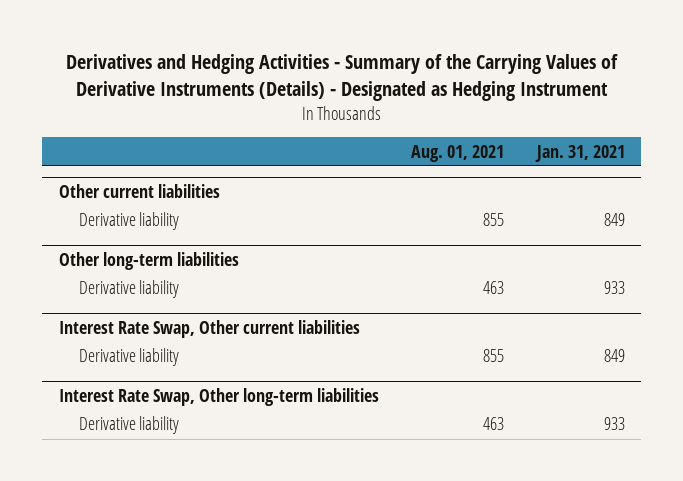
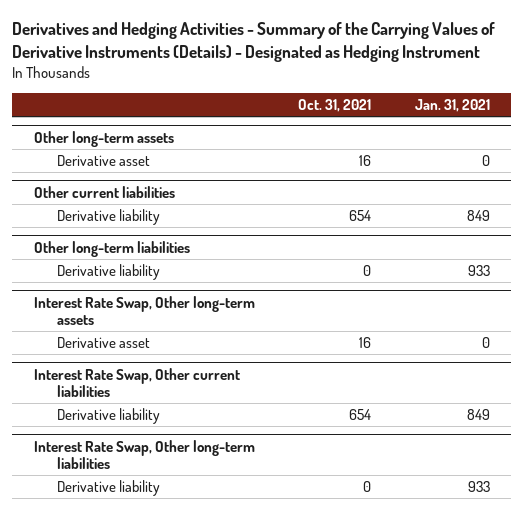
- | Aug. 01, 2021 | Jan. 31, 2021
+ | Oct. 31, 2021 | Jan. 31, 2021
+ Other long-term assets
+ Derivative asset | 16 | 0
+ Interest Rate Swap, Other long-term assets
+ Derivative asset | 16 | 0

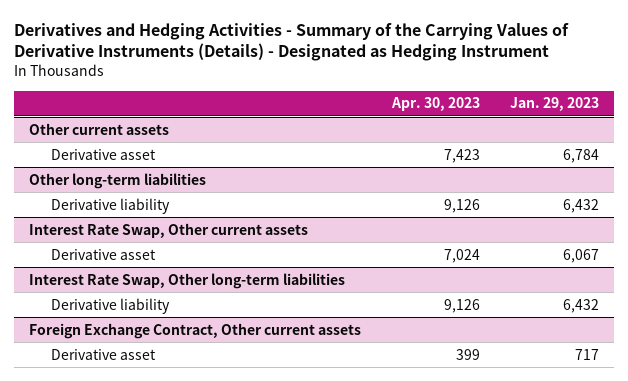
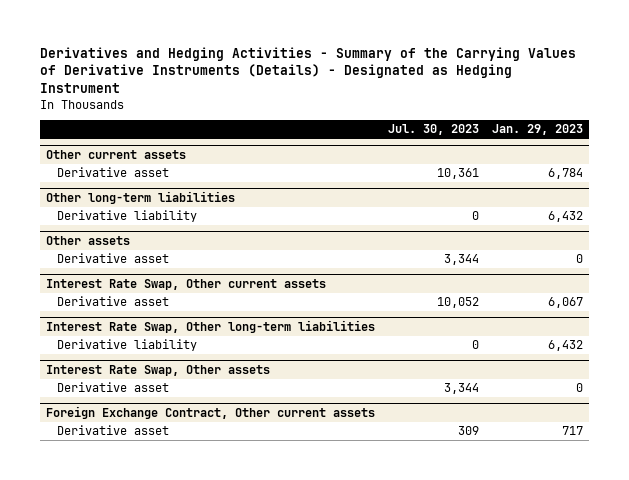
- | Apr. 30, 2023 | Jan. 29, 2023
+ | Jul. 30, 2023 | Jan. 29, 2023
+ Other assets
+ Derivative asset | 3,344 | 0
+ Interest Rate Swap, Other assets
+ Derivative asset | 3,344 | 0

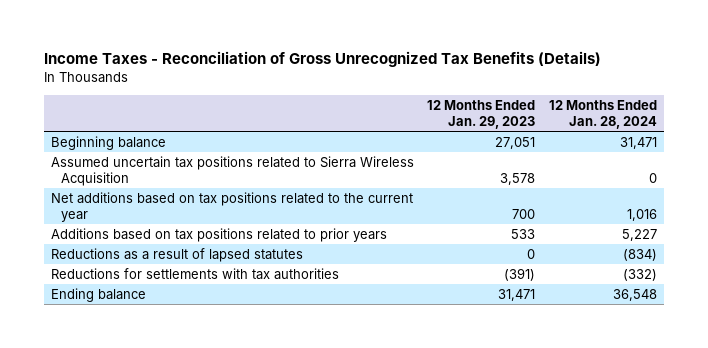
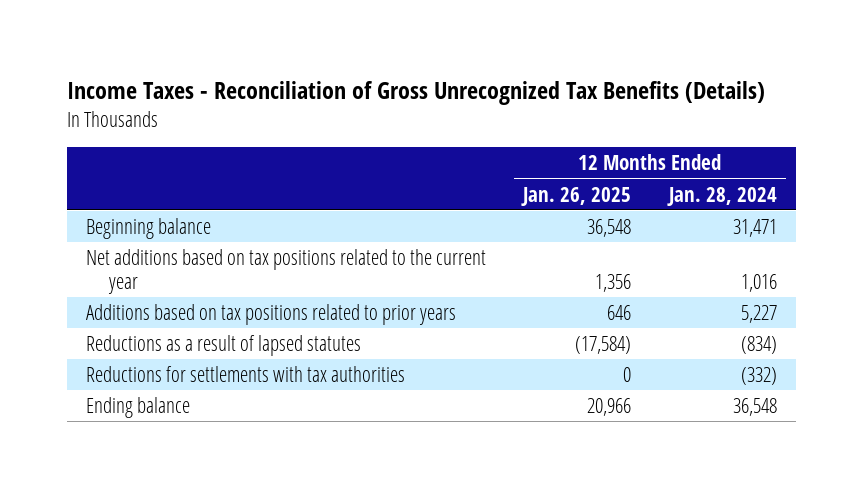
- | 12 Months Ended Jan. 29, 2023 | 12 Months Ended Jan. 28, 2024
+ | 12 Months Ended Jan. 26, 2025 | 12 Months Ended Jan. 28, 2024
- Assumed uncertain tax positions related to Sierra Wireless Acquisition | 3,578 | 0

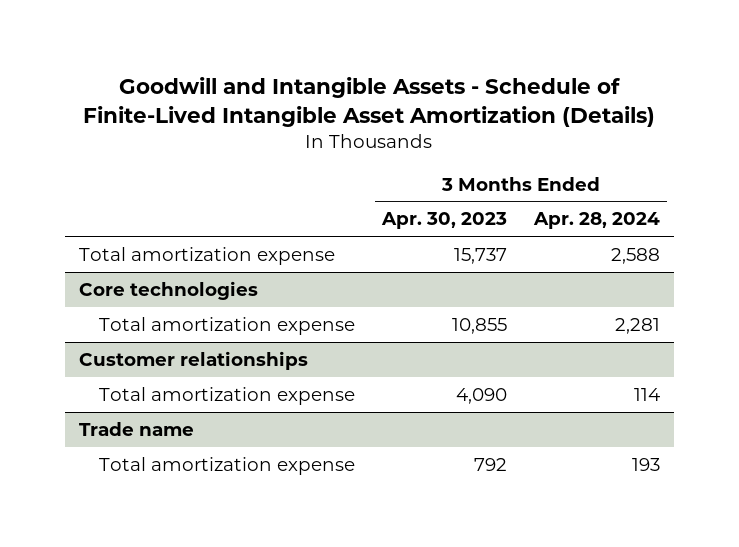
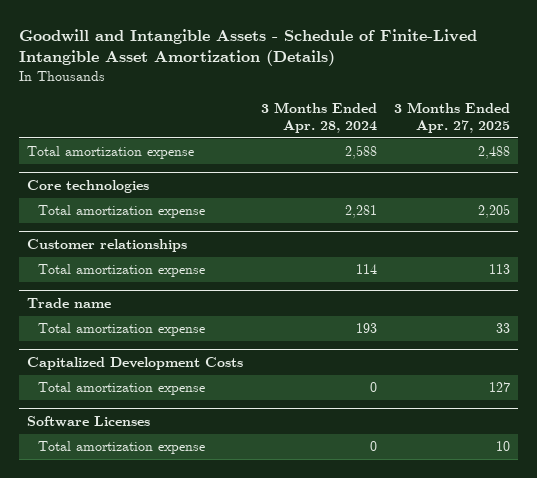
- | 3 Months Ended Apr. 30, 2023 | 3 Months Ended Apr. 28, 2024
+ | 3 Months Ended Apr. 28, 2024 | 3 Months Ended Apr. 27, 2025
+ Capitalized Development Costs
+ Total amortization expense | 0 | 127
+ Software Licenses
+ Total amortization expense | 0 | 10

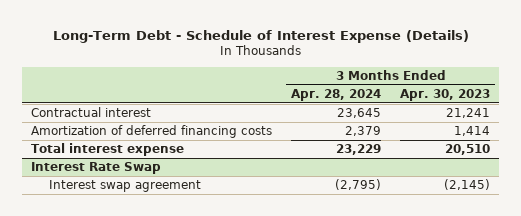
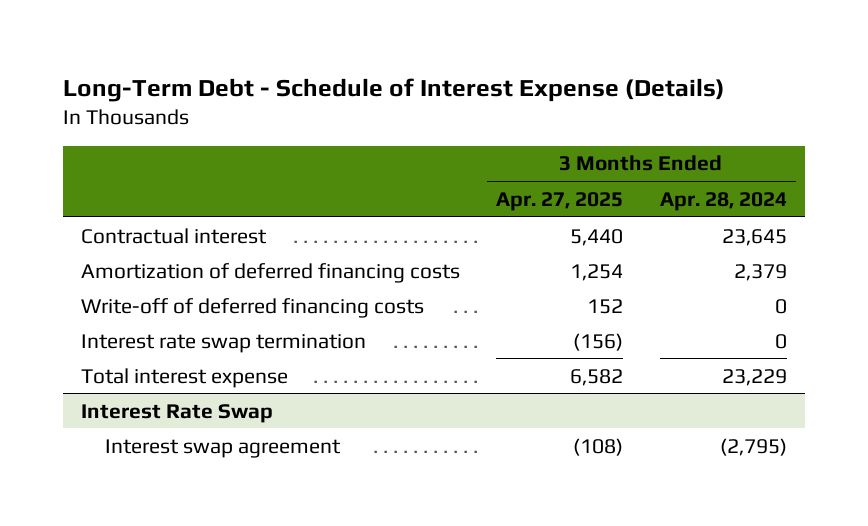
- | 3 Months Ended Apr. 28, 2024 | 3 Months Ended Apr. 30, 2023
+ | 3 Months Ended Apr. 27, 2025 | 3 Months Ended Apr. 28, 2024
+ Write-off of deferred financing costs | 152 | 0
+ Interest rate swap termination | (156) | 0

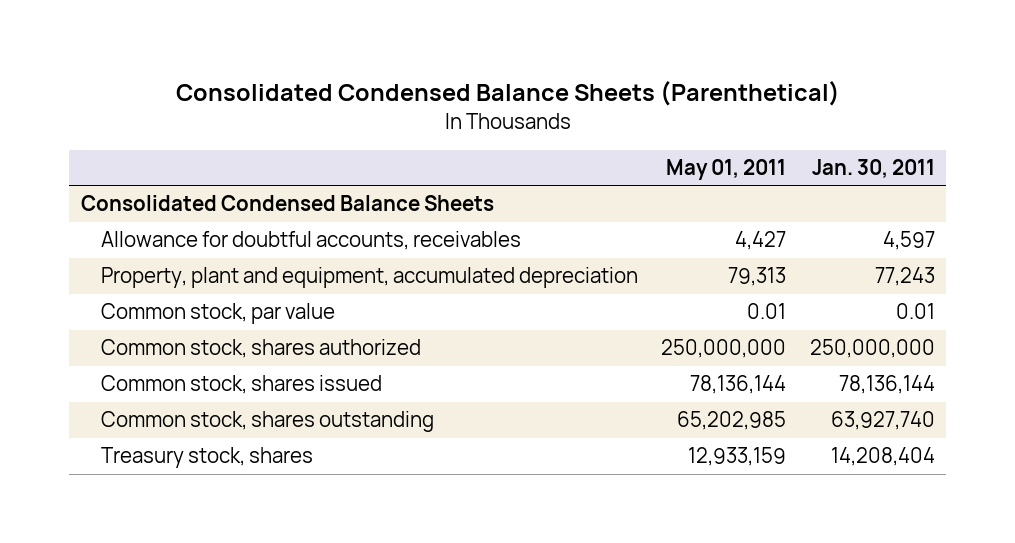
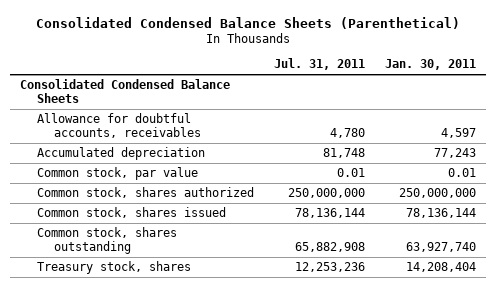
- | May 01, 2011 | Jan. 30, 2011
+ | Jul. 31, 2011 | Jan. 30, 2011
- Property, plant and equipment, accumulated depreciation | 79,313 | 77,243
+ Accumulated depreciation | 81,748 | 77,243

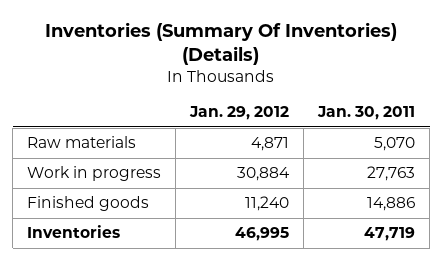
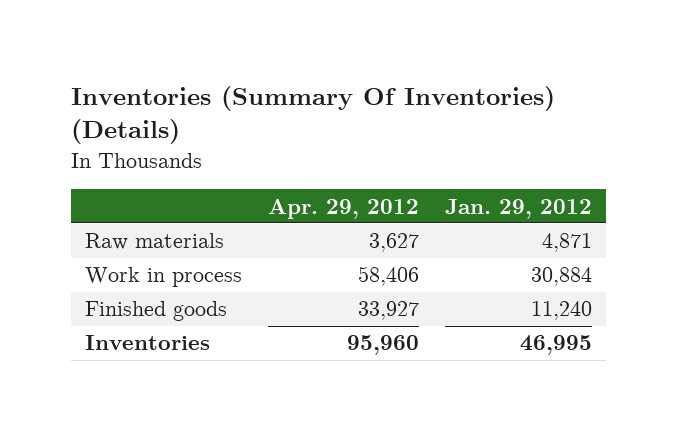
- | Jan. 29, 2012 | Jan. 30, 2011
+ | Apr. 29, 2012 | Jan. 29, 2012
- Work in progress | 30,884 | 27,763
+ Work in process | 58,406 | 30,884

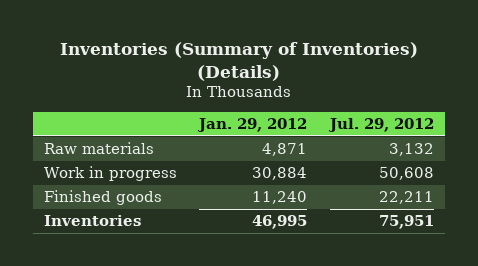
- Inventories (Summary Of Inventories) (Details)
+ Inventories (Summary of Inventories) (Details)
- | Apr. 29, 2012 | Jan. 29, 2012
+ | Jan. 29, 2012 | Jul. 29, 2012
- Work in process | 58,406 | 30,884
+ Work in progress | 30,884 | 50,608

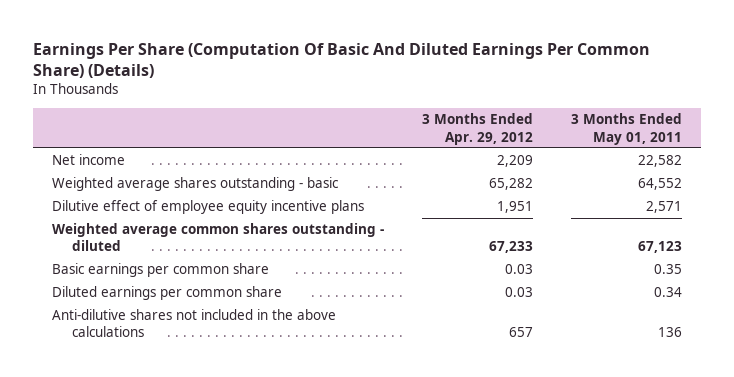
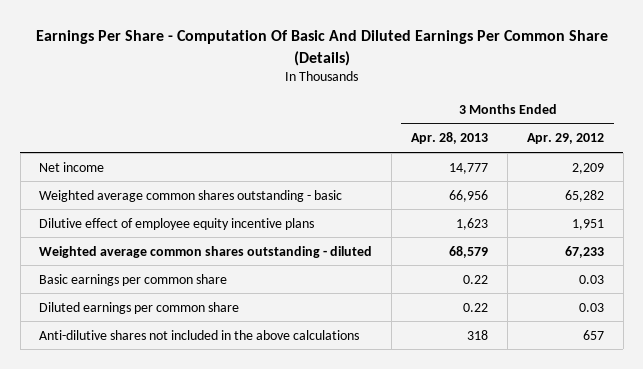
- Earnings Per Share (Computation Of Basic And Diluted Earnings Per Common Share) (Details)
+ Earnings Per Share - Computation Of Basic And Diluted Earnings Per Common Share (Details)
- | 3 Months Ended Apr. 29, 2012 | 3 Months Ended May 01, 2011
+ | 3 Months Ended Apr. 28, 2013 | 3 Months Ended Apr. 29, 2012
- Weighted average shares outstanding - basic | 65,282 | 64,552
+ Weighted average common shares outstanding - basic | 66,956 | 65,282

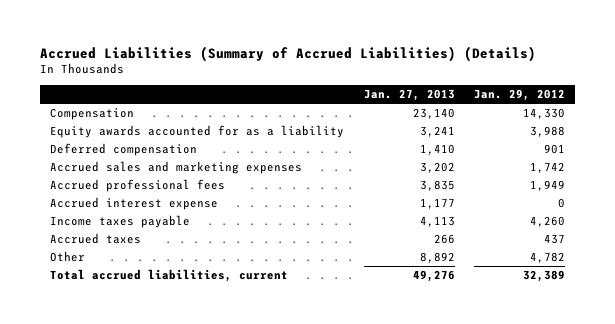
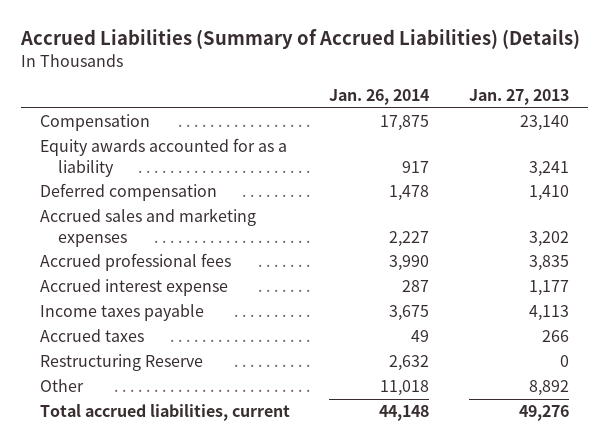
- | Jan. 27, 2013 | Jan. 29, 2012
+ | Jan. 26, 2014 | Jan. 27, 2013
+ Restructuring Reserve | 2,632 | 0

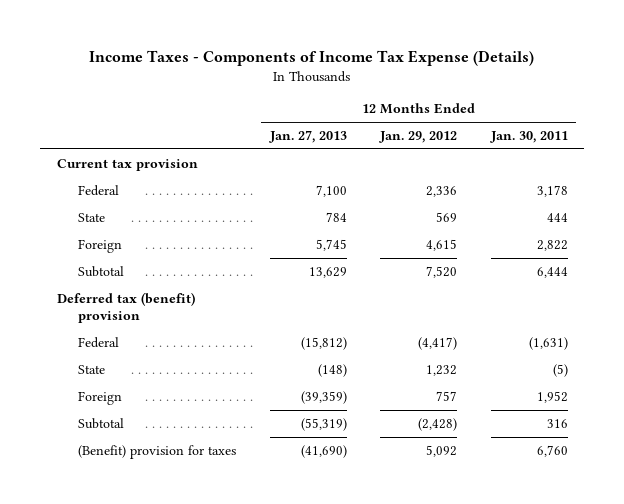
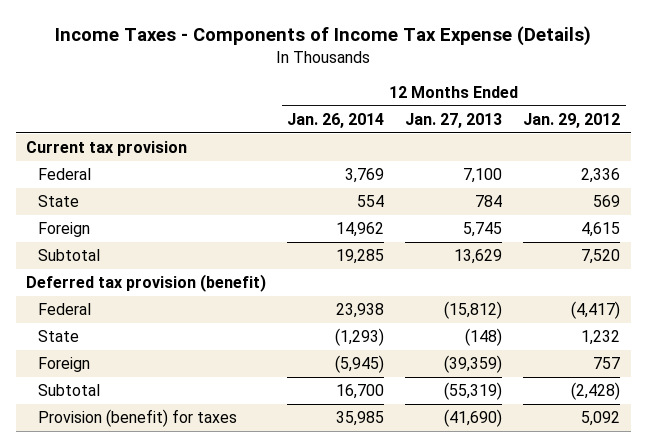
- | 12 Months Ended Jan. 27, 2013 | 12 Months Ended Jan. 29, 2012 | 12 Months Ended Jan. 30, 2011
+ | 12 Months Ended Jan. 26, 2014 | 12 Months Ended Jan. 27, 2013 | 12 Months Ended Jan. 29, 2012
- Deferred tax (benefit) provision
+ Deferred tax provision (benefit)
- (Benefit) provision for taxes | (41,690) | 5,092 | 6,760
+ Provision (benefit) for taxes | 35,985 | (41,690) | 5,092

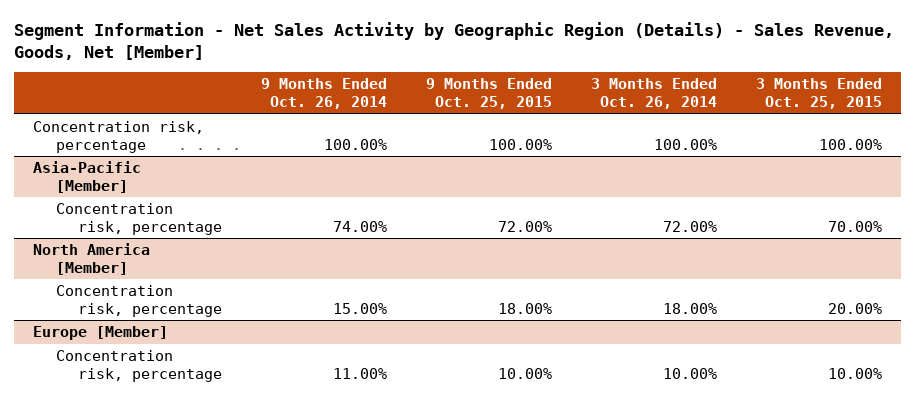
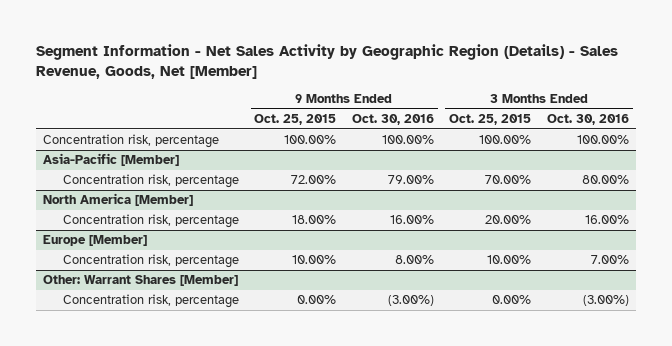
- | 9 Months Ended Oct. 26, 2014 | 9 Months Ended Oct. 25, 2015 | 3 Months Ended Oct. 26, 2014 | 3 Months Ended Oct. 25, 2015
+ | 9 Months Ended Oct. 25, 2015 | 9 Months Ended Oct. 30, 2016 | 3 Months Ended Oct. 25, 2015 | 3 Months Ended Oct. 30, 2016
+ Other: Warrant Shares [Member]
+ Concentration risk, percentage | 0.00% | (3.00%) | 0.00% | (3.00%)

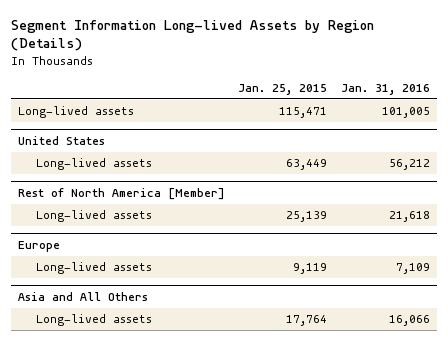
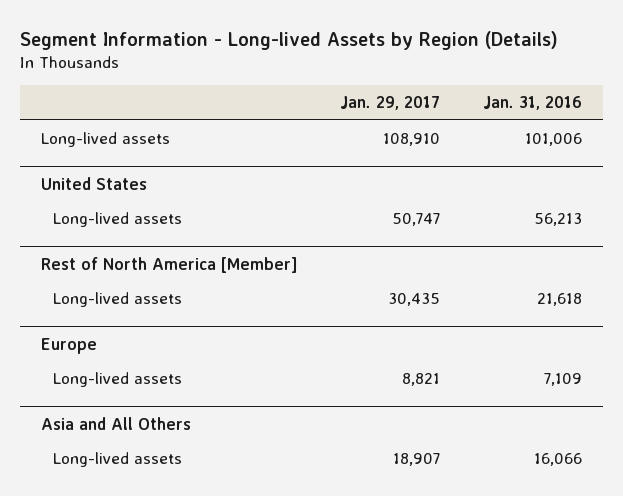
- Segment Information Long-lived Assets by Region (Details)
+ Segment Information - Long-lived Assets by Region (Details)
- | Jan. 25, 2015 | Jan. 31, 2016
+ | Jan. 29, 2017 | Jan. 31, 2016
- Long-lived assets | 115,471 | 101,005
+ Long-lived assets | 108,910 | 101,006
@ United States
- Long-lived assets | 63,449 | 56,212
+ Long-lived assets | 50,747 | 56,213

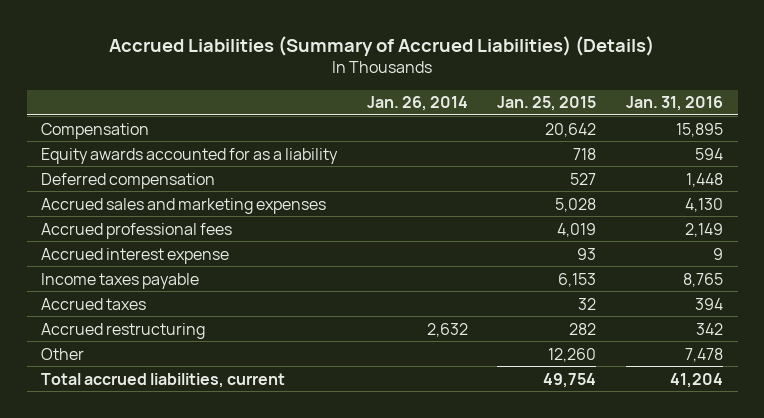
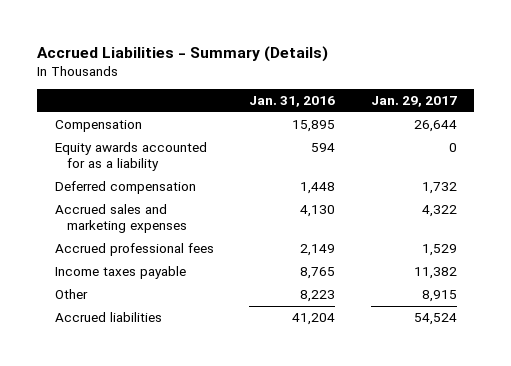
- Accrued Liabilities (Summary of Accrued Liabilities) (Details)
+ Accrued Liabilities - Summary (Details)
- | Jan. 26, 2014 | Jan. 25, 2015 | Jan. 31, 2016
+ | Jan. 31, 2016 | Jan. 29, 2017
- Accrued interest expense | | 93 | 9
- Accrued taxes | | 32 | 394
- Accrued restructuring | 2,632 | 282 | 342
- Other | | 12,260 | 7,478
- Total accrued liabilities, current | | 49,754 | 41,204
+ Other | 8,223 | 8,915
+ Accrued liabilities | 41,204 | 54,524

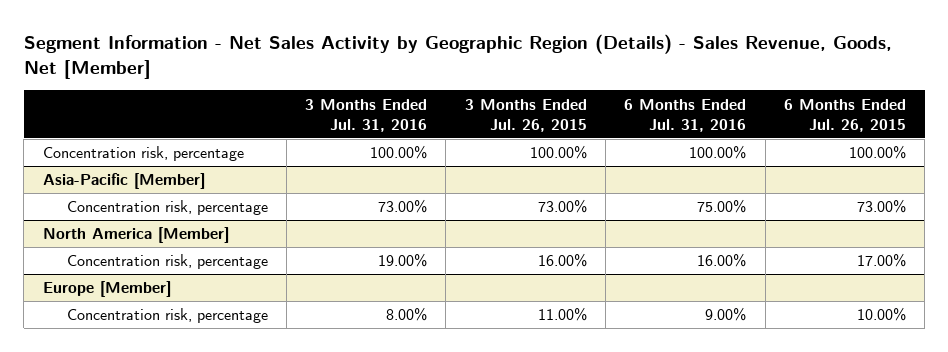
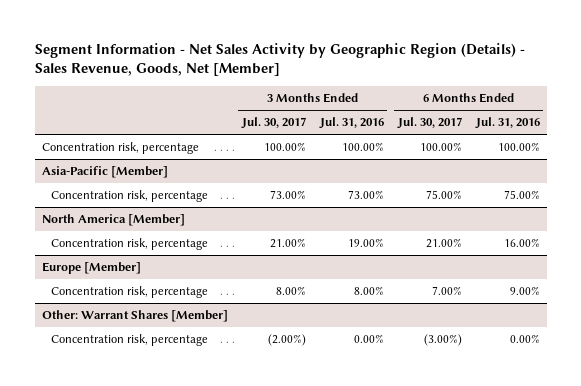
- | 3 Months Ended Jul. 31, 2016 | 3 Months Ended Jul. 26, 2015 | 6 Months Ended Jul. 31, 2016 | 6 Months Ended Jul. 26, 2015
+ | 3 Months Ended Jul. 30, 2017 | 3 Months Ended Jul. 31, 2016 | 6 Months Ended Jul. 30, 2017 | 6 Months Ended Jul. 31, 2016
+ Other: Warrant Shares [Member]
+ Concentration risk, percentage | (2.00%) | 0.00% | (3.00%) | 0.00%

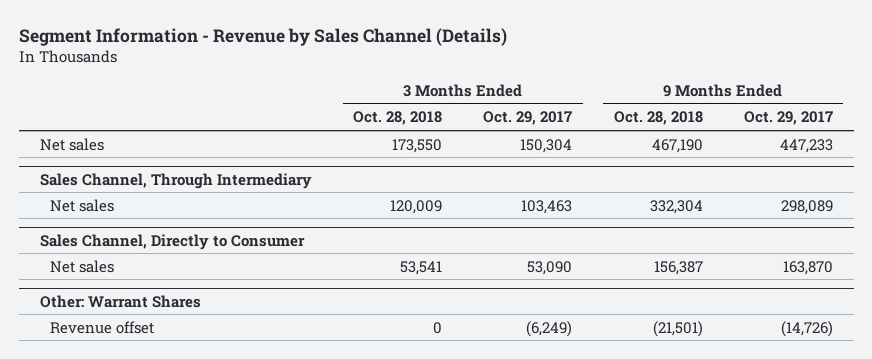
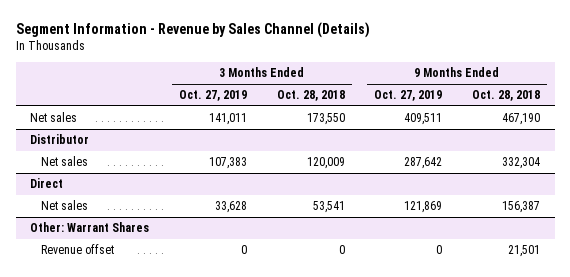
- | 3 Months Ended Oct. 28, 2018 | 3 Months Ended Oct. 29, 2017 | 9 Months Ended Oct. 28, 2018 | 9 Months Ended Oct. 29, 2017
+ | 3 Months Ended Oct. 27, 2019 | 3 Months Ended Oct. 28, 2018 | 9 Months Ended Oct. 27, 2019 | 9 Months Ended Oct. 28, 2018
- Sales Channel, Through Intermediary
+ Distributor
- Sales Channel, Directly to Consumer
+ Direct
@ Other: Warrant Shares
- Revenue offset | 0 | (6,249) | (21,501) | (14,726)
+ Revenue offset | 0 | 0 | 0 | 21,501

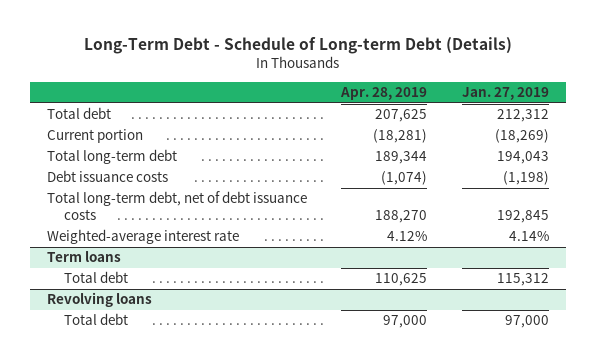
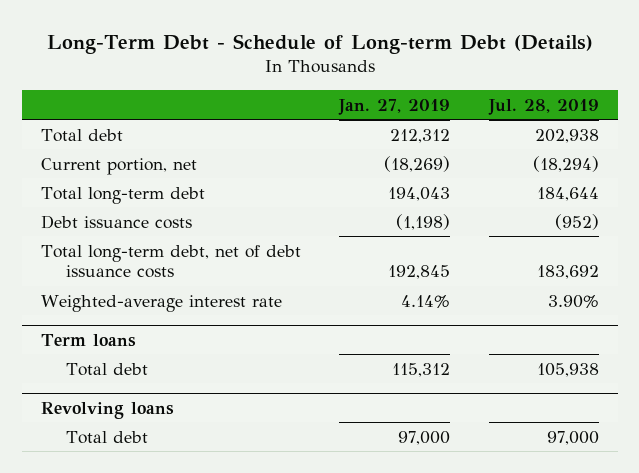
- | Apr. 28, 2019 | Jan. 27, 2019
+ | Jan. 27, 2019 | Jul. 28, 2019
- Current portion | (18,281) | (18,269)
+ Current portion, net | (18,269) | (18,294)

